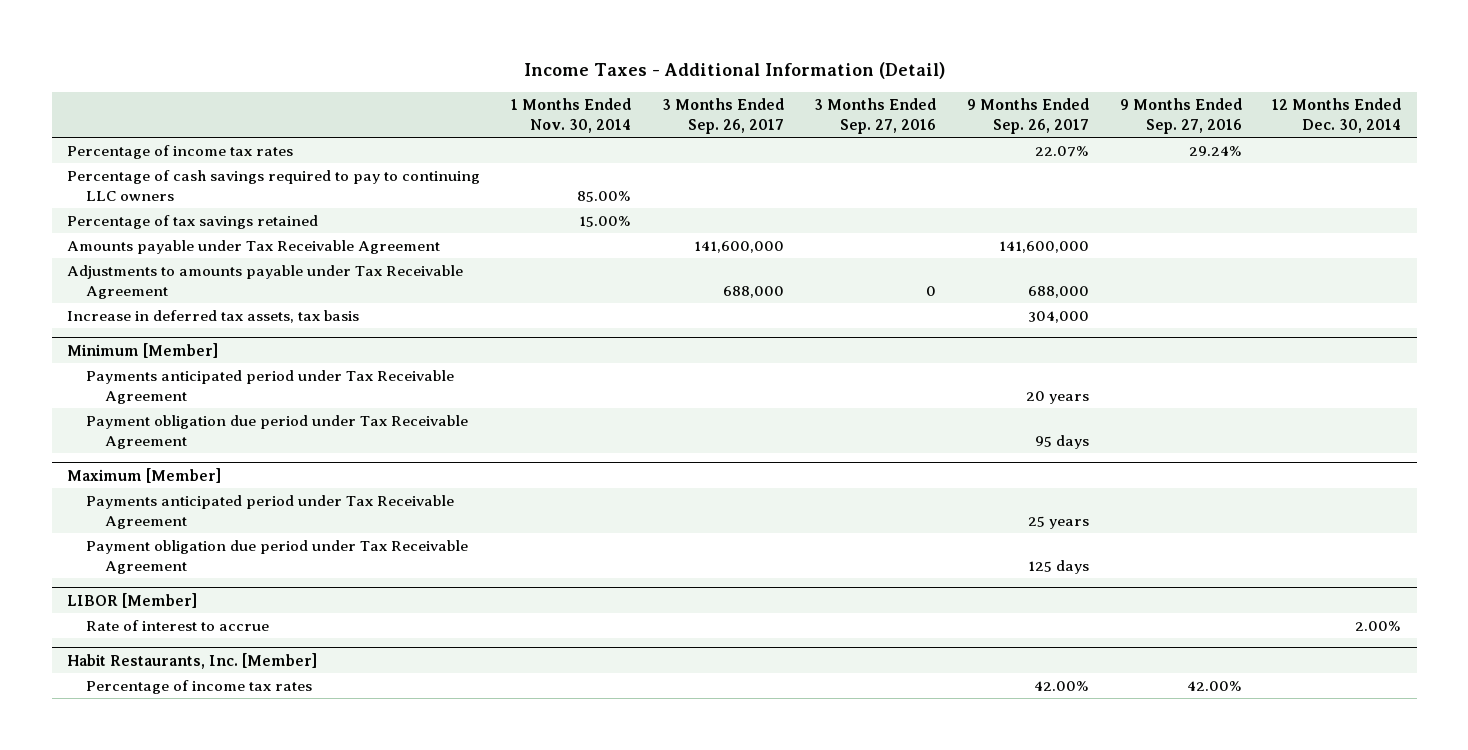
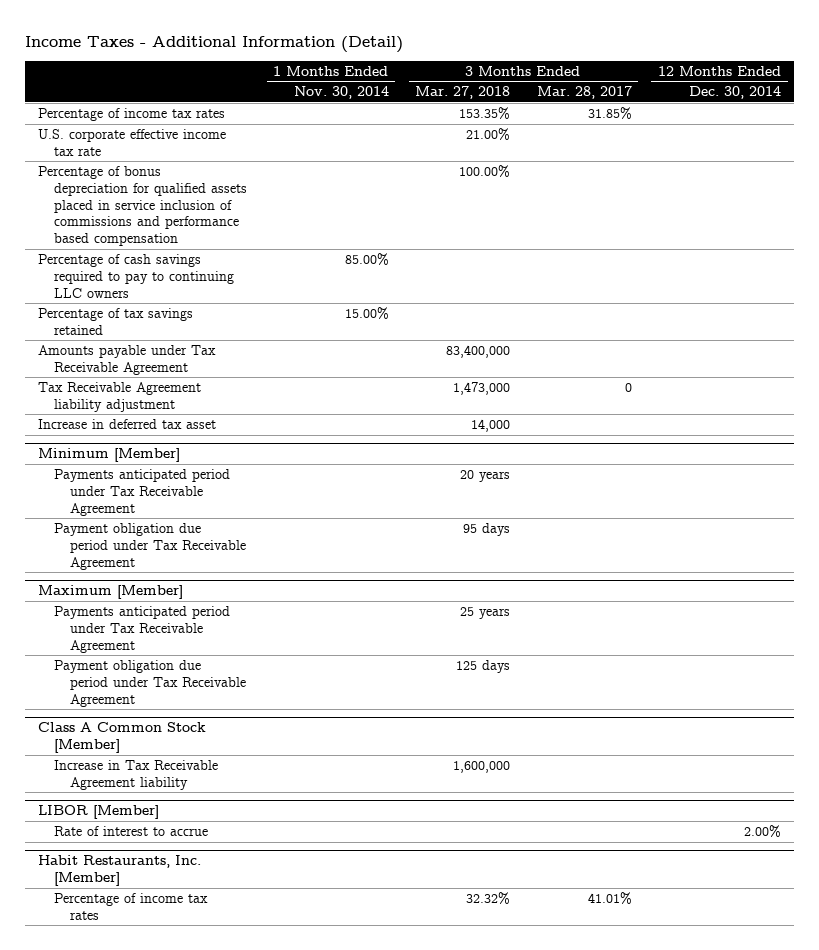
- | 1 Months Ended Nov. 30, 2014 | 3 Months Ended Sep. 26, 2017 | 3 Months Ended Sep. 27, 2016 | 9 Months Ended Sep. 26, 2017 | 9 Months Ended Sep. 27, 2016 | 12 Months Ended Dec. 30, 2014
+ | 1 Months Ended Nov. 30, 2014 | 3 Months Ended Mar. 27, 2018 | 3 Months Ended Mar. 28, 2017 | 12 Months Ended Dec. 30, 2014
+ U.S. corporate effective income tax rate | | 21.00% | |
+ Percentage of bonus depreciation for qualified assets placed in service inclusion of commissions and performance based compensation | | 100.00% | |
- Adjustments to amounts payable under Tax Receivable Agreement | | 688,000 | 0 | 688,000 | |
- Increase in deferred tax assets, tax basis | | | | 304,000 | |
+ Tax Receivable Agreement liability adjustment | | 1,473,000 | 0 |
+ Increase in deferred tax asset | | 14,000 | |
+ Class A Common Stock [Member]
+ Increase in Tax Receivable Agreement liability | | 1,600,000 | |

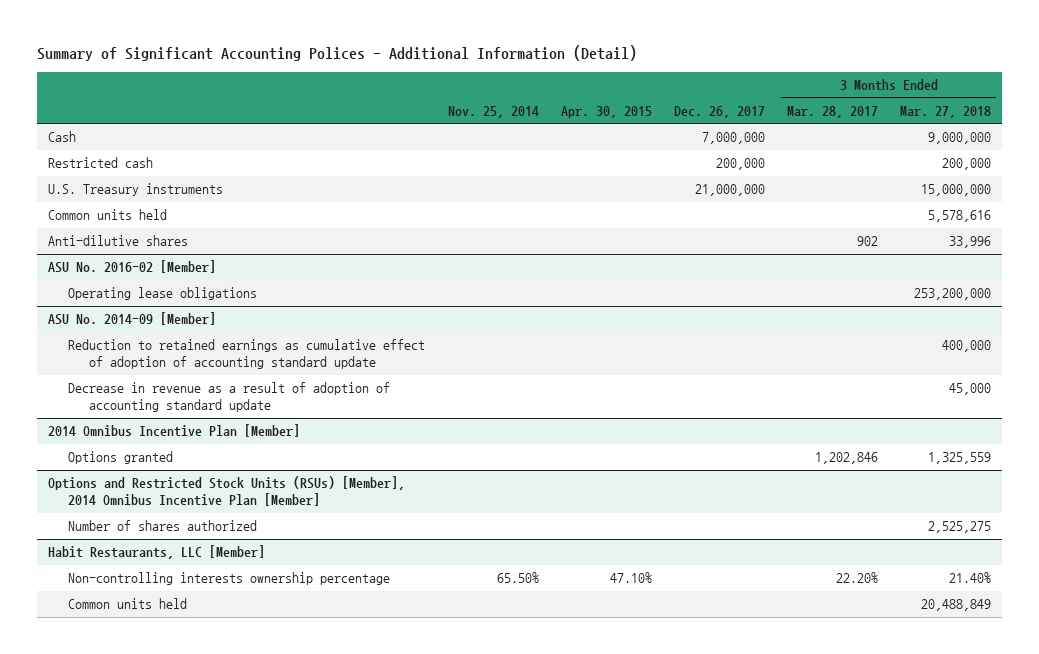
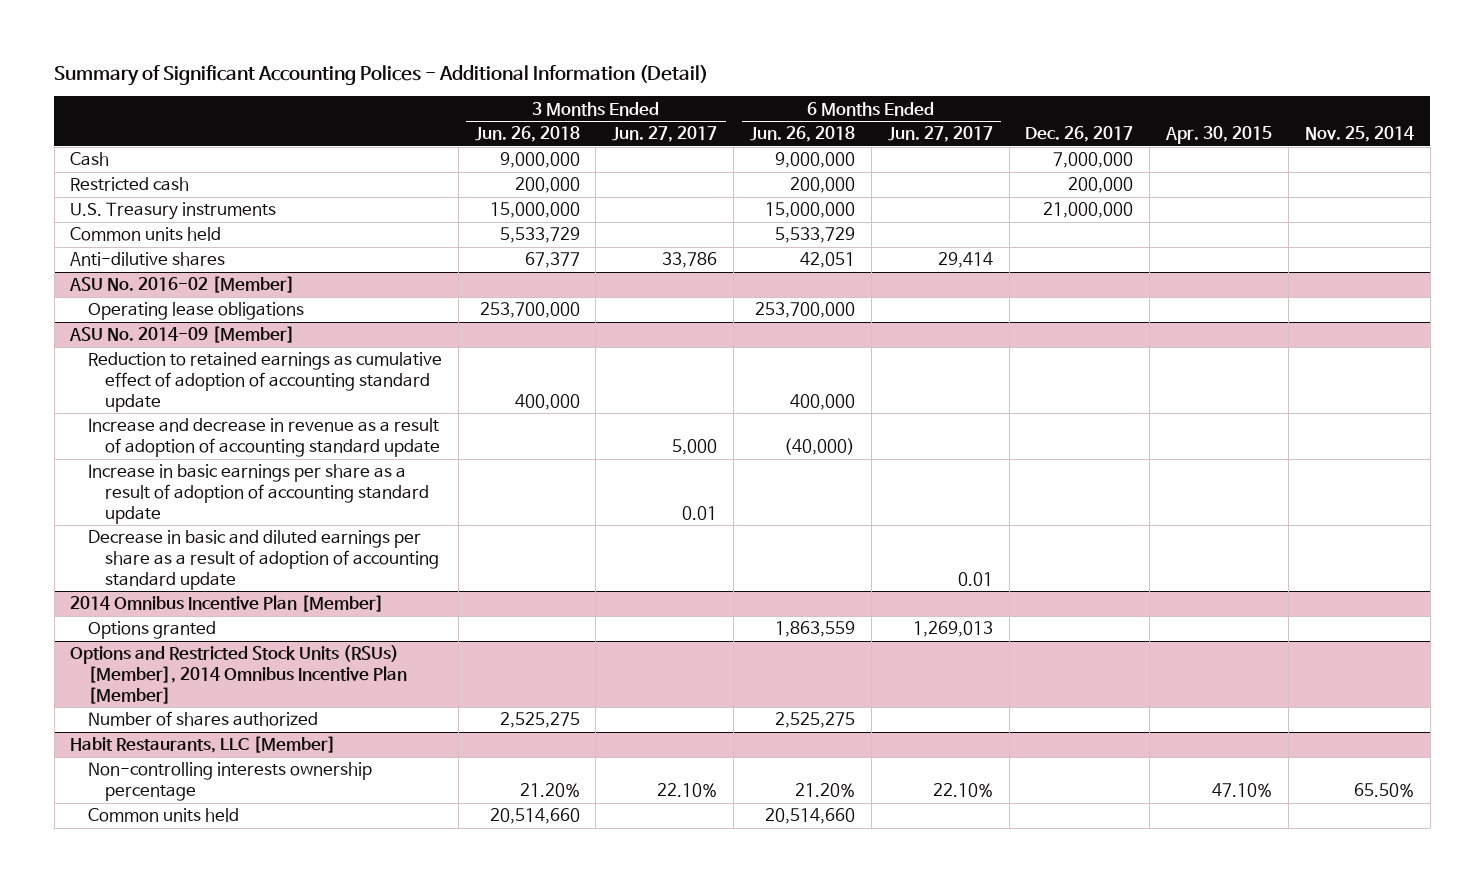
- | Nov. 25, 2014 | Apr. 30, 2015 | Dec. 26, 2017 | 3 Months Ended Mar. 28, 2017 | 3 Months Ended Mar. 27, 2018
+ | 3 Months Ended Jun. 26, 2018 | 3 Months Ended Jun. 27, 2017 | 6 Months Ended Jun. 26, 2018 | 6 Months Ended Jun. 27, 2017 | Dec. 26, 2017 | Apr. 30, 2015 | Nov. 25, 2014
@ ASU No. 2014-09 [Member]
- Decrease in revenue as a result of adoption of accounting standard update | | | | | 45,000
+ Increase and decrease in revenue as a result of adoption of accounting standard update | | 5,000 | (40,000) | | | |
+ Increase in basic earnings per share as a result of adoption of accounting standard update | | 0.01 | | | | |
+ Decrease in basic and diluted earnings per share as a result of adoption of accounting standard update | | | | 0.01 | | |

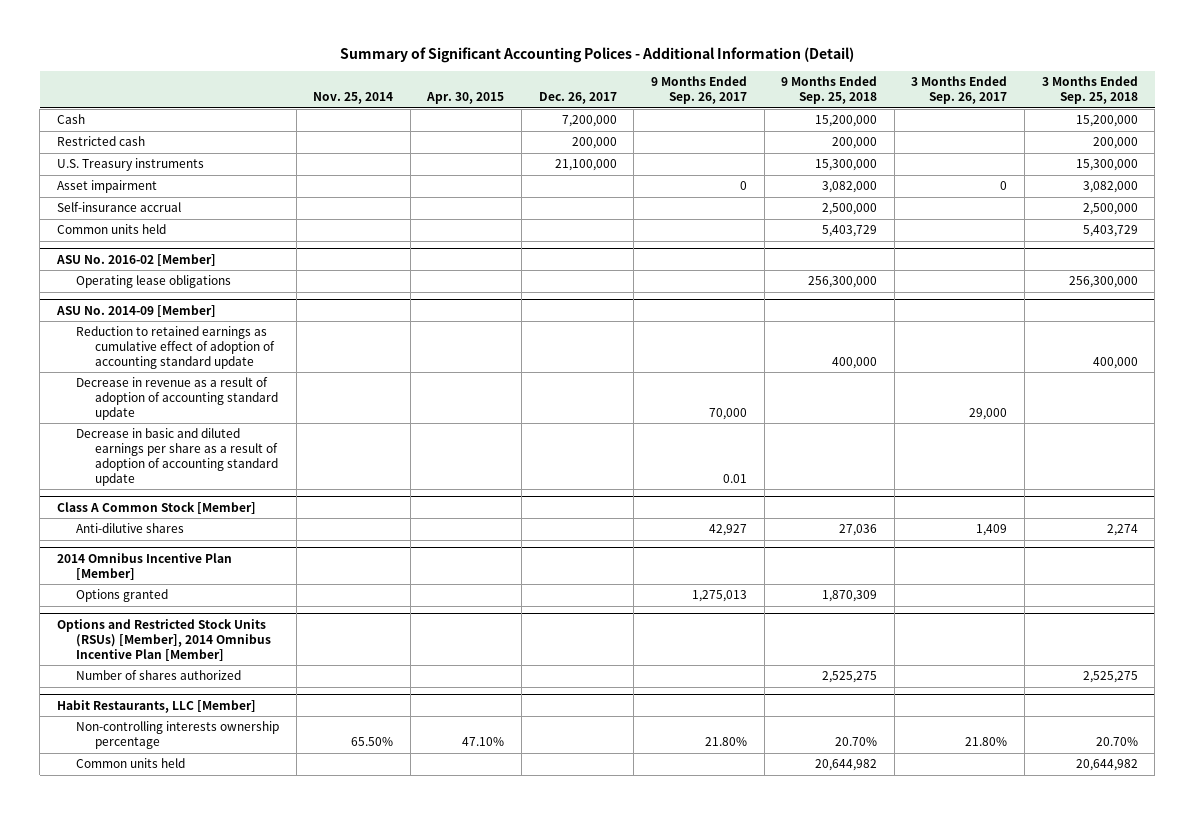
- | 3 Months Ended Jun. 26, 2018 | 3 Months Ended Jun. 27, 2017 | 6 Months Ended Jun. 26, 2018 | 6 Months Ended Jun. 27, 2017 | Dec. 26, 2017 | Apr. 30, 2015 | Nov. 25, 2014
+ | Nov. 25, 2014 | Apr. 30, 2015 | Dec. 26, 2017 | 9 Months Ended Sep. 26, 2017 | 9 Months Ended Sep. 25, 2018 | 3 Months Ended Sep. 26, 2017 | 3 Months Ended Sep. 25, 2018
- Cash | 9,000,000 | | 9,000,000 | | 7,000,000 | |
+ Cash | | | 7,200,000 | | 15,200,000 | | 15,200,000
- U.S. Treasury instruments | 15,000,000 | | 15,000,000 | | 21,000,000 | |
+ U.S. Treasury instruments | | | 21,100,000 | | 15,300,000 | | 15,300,000
+ Asset impairment | | | | 0 | 3,082,000 | 0 | 3,082,000
+ Self-insurance accrual | | | | | 2,500,000 | | 2,500,000
- Anti-dilutive shares | 67,377 | 33,786 | 42,051 | 29,414 | | |
@ ASU No. 2014-09 [Member]
- Increase and decrease in revenue as a result of adoption of accounting standard update | | 5,000 | (40,000) | | | |
- Increase in basic earnings per share as a result of adoption of accounting standard update | | 0.01 | | | | |
+ Decrease in revenue as a result of adoption of accounting standard update | | | | 70,000 | | 29,000 |
+ Class A Common Stock [Member]
+ Anti-dilutive shares | | | | 42,927 | 27,036 | 1,409 | 2,274

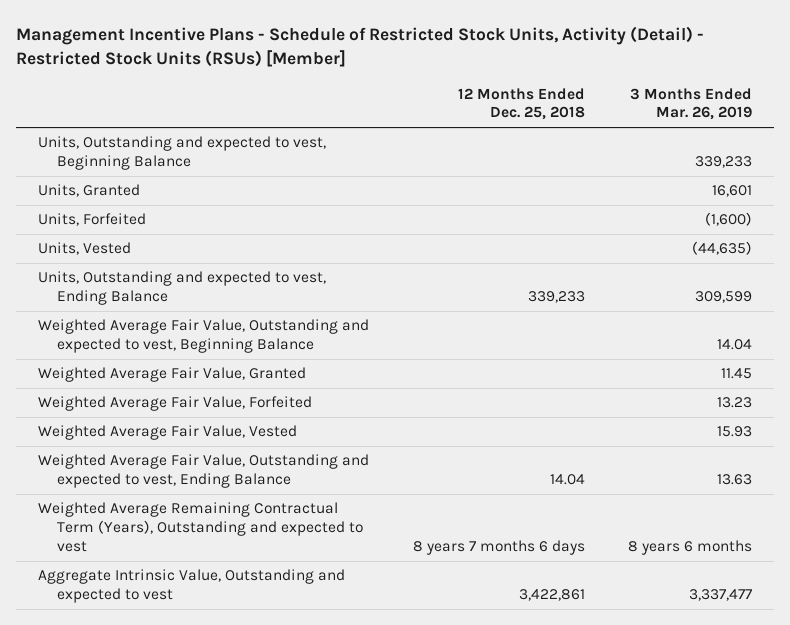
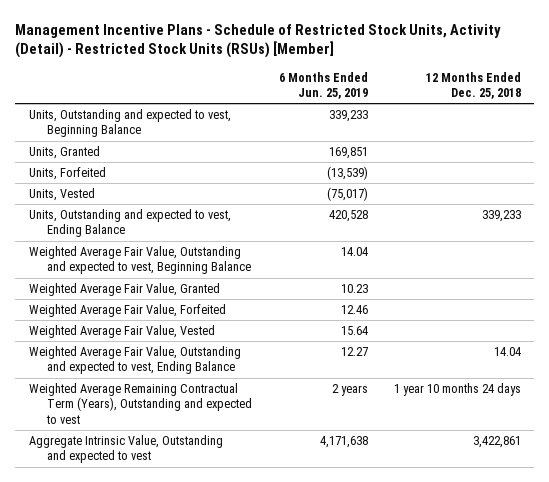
- | 12 Months Ended Dec. 25, 2018 | 3 Months Ended Mar. 26, 2019
+ | 6 Months Ended Jun. 25, 2019 | 12 Months Ended Dec. 25, 2018
- Weighted Average Remaining Contractual Term (Years), Outstanding and expected to vest | 8 years 7 months 6 days | 8 years 6 months
+ Weighted Average Remaining Contractual Term (Years), Outstanding and expected to vest | 2 years | 1 year 10 months 24 days

